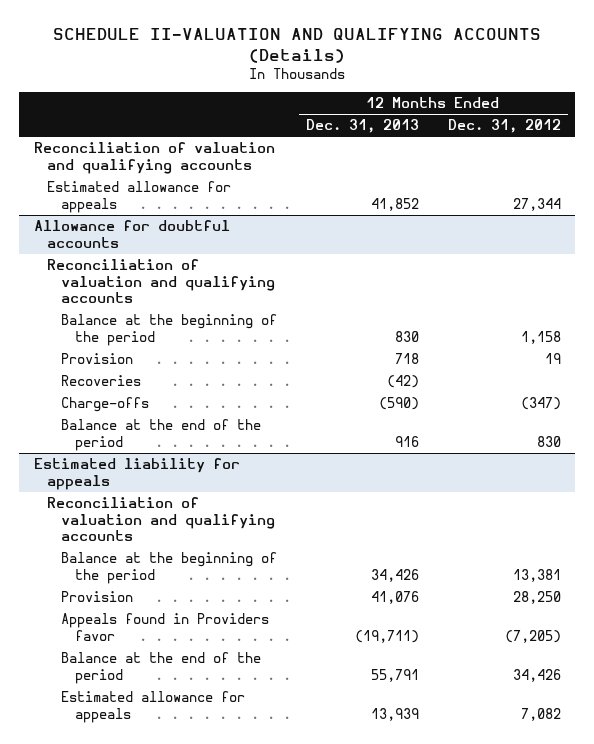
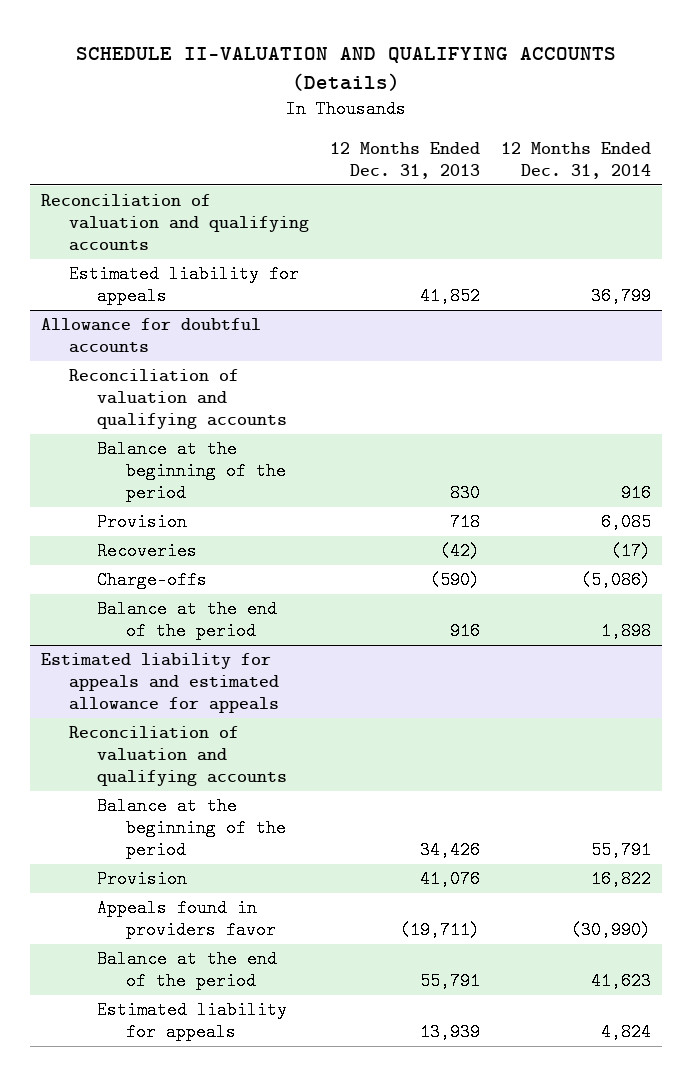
- | 12 Months Ended Dec. 31, 2013 | 12 Months Ended Dec. 31, 2012
+ | 12 Months Ended Dec. 31, 2013 | 12 Months Ended Dec. 31, 2014
- Estimated allowance for appeals | 41,852 | 27,344
+ Estimated liability for appeals | 41,852 | 36,799
- Estimated liability for appeals
+ Estimated liability for appeals and estimated allowance for appeals
- Appeals found in Providers favor | (19,711) | (7,205)
+ Appeals found in providers favor | (19,711) | (30,990)
- Estimated allowance for appeals | 13,939 | 7,082
+ Estimated liability for appeals | 13,939 | 4,824

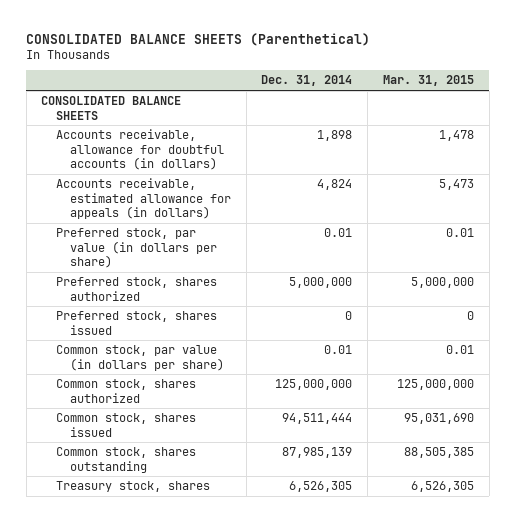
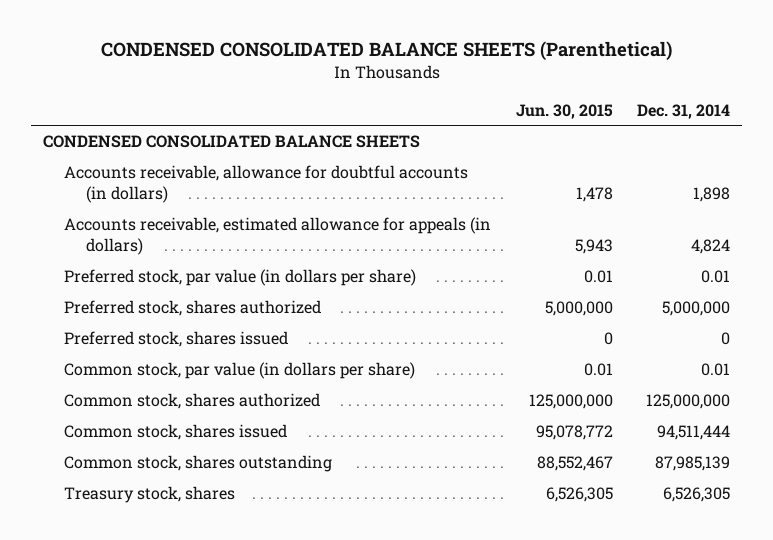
- CONSOLIDATED BALANCE SHEETS (Parenthetical)
+ CONDENSED CONSOLIDATED BALANCE SHEETS (Parenthetical)
- | Dec. 31, 2014 | Mar. 31, 2015
+ | Jun. 30, 2015 | Dec. 31, 2014
- CONSOLIDATED BALANCE SHEETS
+ CONDENSED CONSOLIDATED BALANCE SHEETS

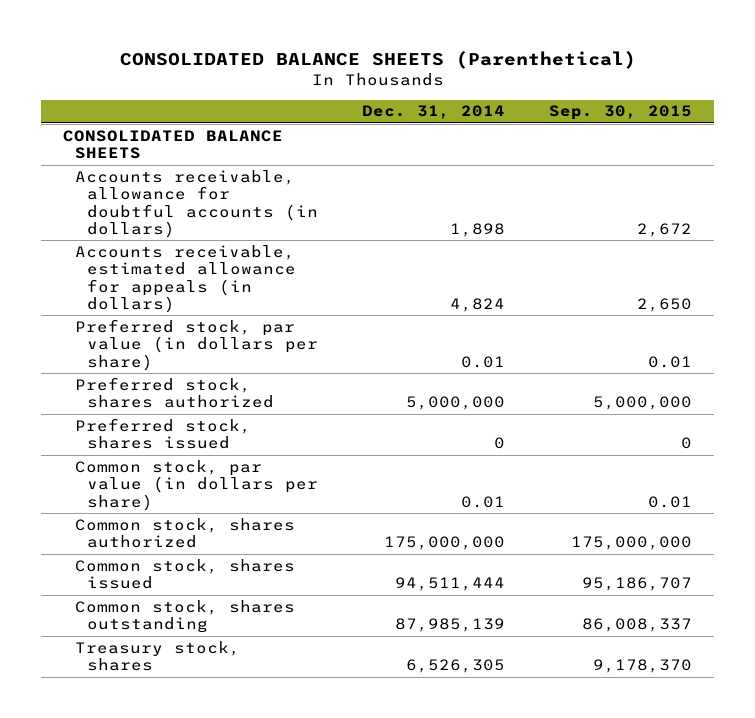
- CONDENSED CONSOLIDATED BALANCE SHEETS (Parenthetical)
+ CONSOLIDATED BALANCE SHEETS (Parenthetical)
- | Jun. 30, 2015 | Dec. 31, 2014
+ | Dec. 31, 2014 | Sep. 30, 2015
- CONDENSED CONSOLIDATED BALANCE SHEETS
+ CONSOLIDATED BALANCE SHEETS
- Common stock, shares authorized | 125,000,000 | 125,000,000
+ Common stock, shares authorized | 175,000,000 | 175,000,000

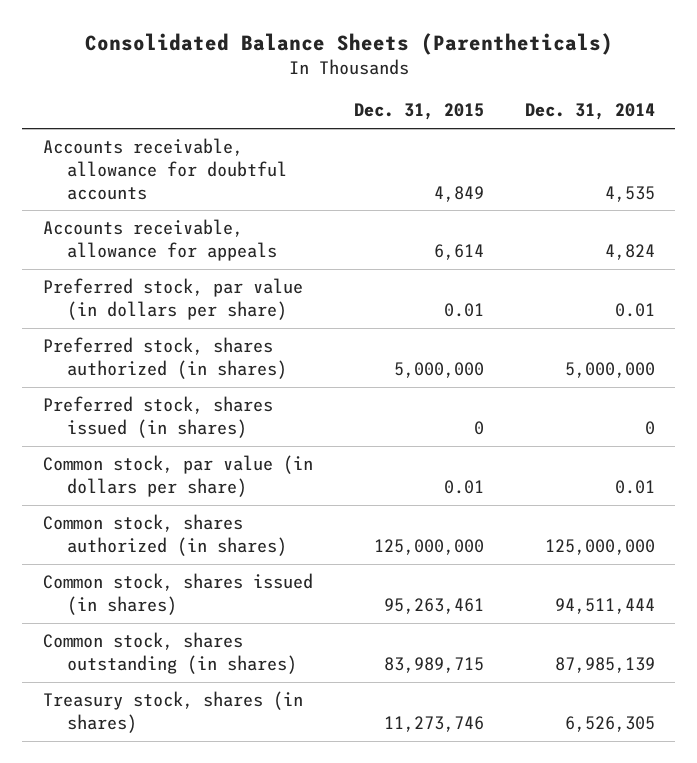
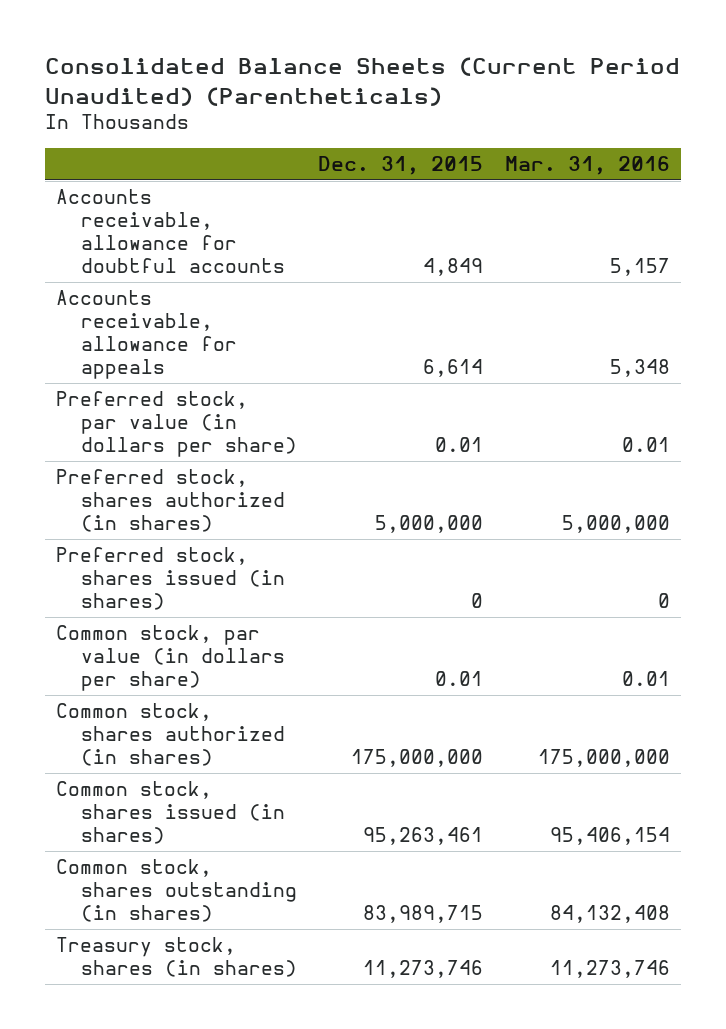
- Consolidated Balance Sheets (Parentheticals)
+ Consolidated Balance Sheets (Current Period Unaudited) (Parentheticals)
- | Dec. 31, 2015 | Dec. 31, 2014
+ | Dec. 31, 2015 | Mar. 31, 2016
- Common stock, shares authorized (in shares) | 125,000,000 | 125,000,000
+ Common stock, shares authorized (in shares) | 175,000,000 | 175,000,000

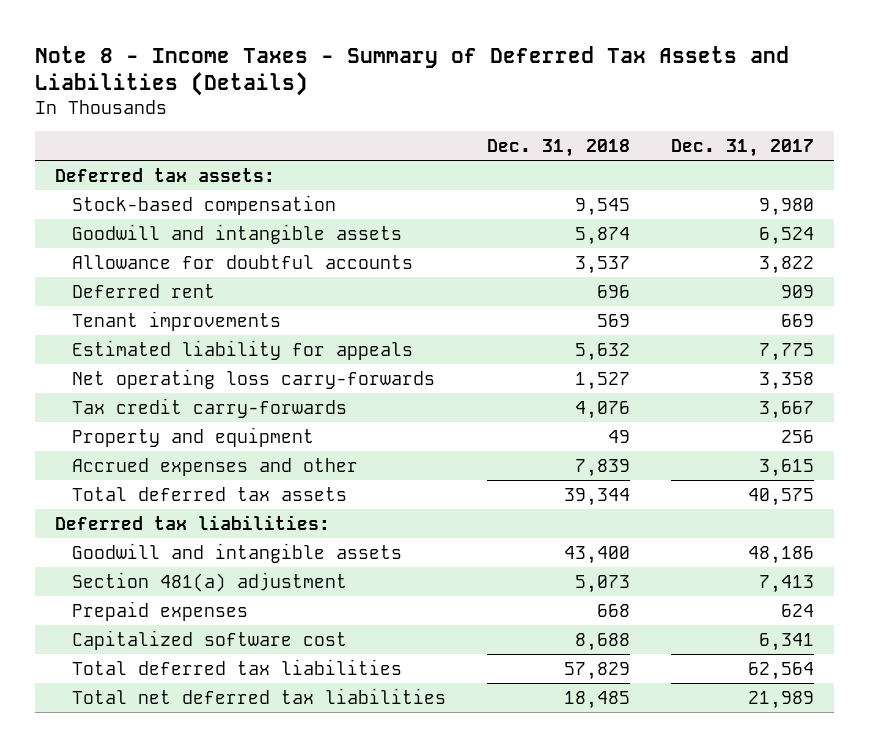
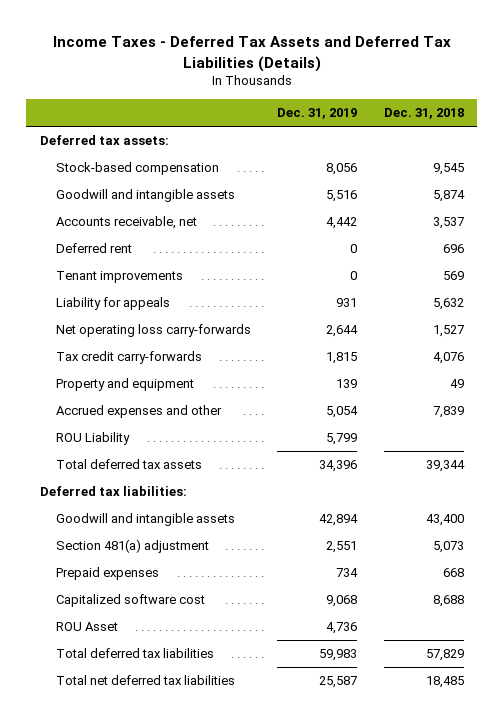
- Note 8 - Income Taxes - Summary of Deferred Tax Assets and Liabilities (Details)
+ Income Taxes - Deferred Tax Assets and Deferred Tax Liabilities (Details)
- | Dec. 31, 2018 | Dec. 31, 2017
+ | Dec. 31, 2019 | Dec. 31, 2018
- Allowance for doubtful accounts | 3,537 | 3,822
+ Accounts receivable, net | 4,442 | 3,537
- Estimated liability for appeals | 5,632 | 7,775
+ Liability for appeals | 931 | 5,632
+ ROU Liability | 5,799 |
+ ROU Asset | 4,736 |

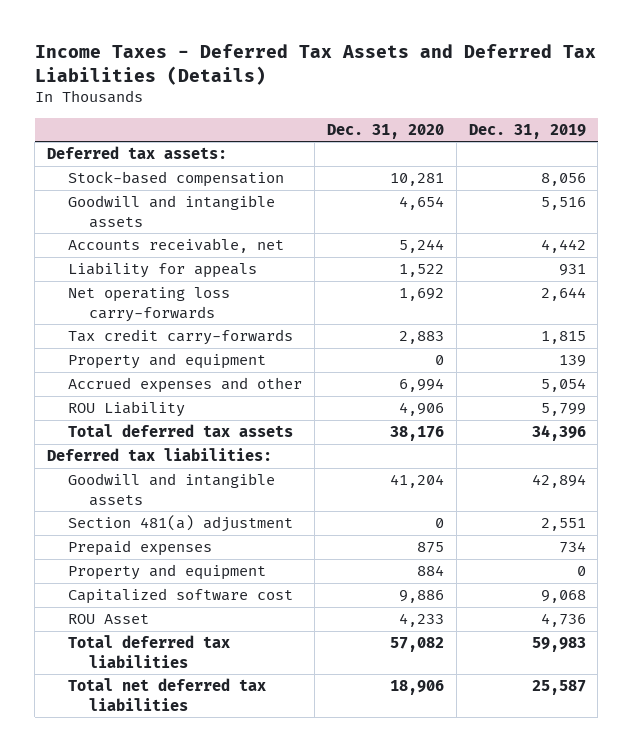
- | Dec. 31, 2019 | Dec. 31, 2018
+ | Dec. 31, 2020 | Dec. 31, 2019
- Deferred rent | 0 | 696
- Tenant improvements | 0 | 569
+ Property and equipment | 884 | 0

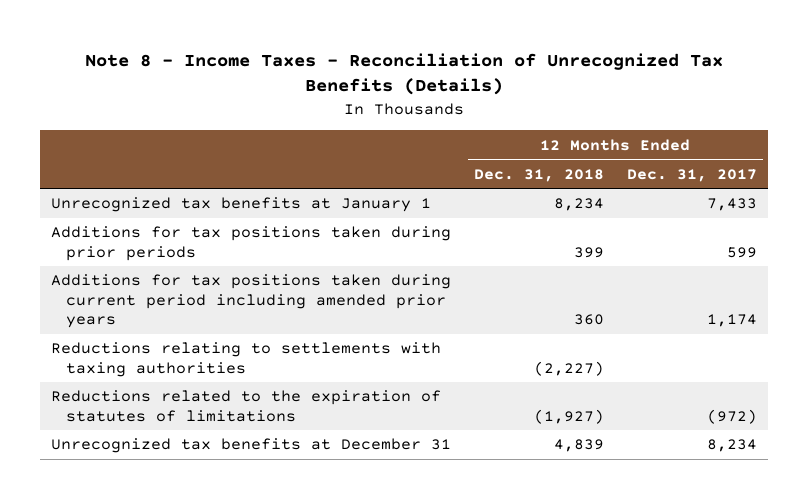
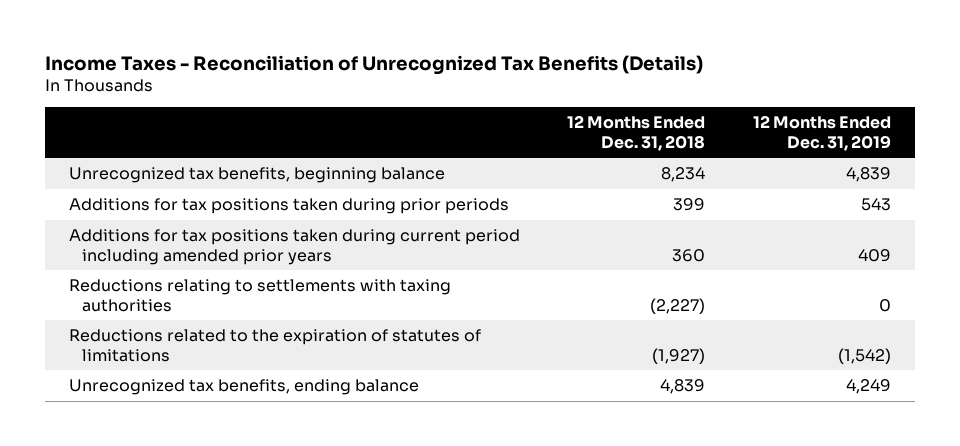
- Note 8 - Income Taxes - Reconciliation of Unrecognized Tax Benefits (Details)
+ Income Taxes - Reconciliation of Unrecognized Tax Benefits (Details)
- | 12 Months Ended Dec. 31, 2018 | 12 Months Ended Dec. 31, 2017
+ | 12 Months Ended Dec. 31, 2018 | 12 Months Ended Dec. 31, 2019
- Unrecognized tax benefits at January 1 | 8,234 | 7,433
+ Unrecognized tax benefits, beginning balance | 8,234 | 4,839
- Unrecognized tax benefits at December 31 | 4,839 | 8,234
+ Unrecognized tax benefits, ending balance | 4,839 | 4,249

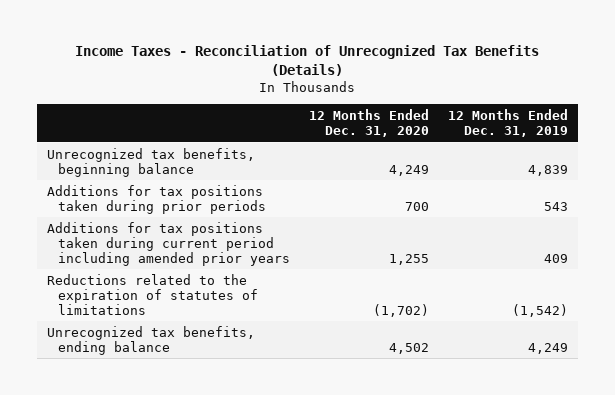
- | 12 Months Ended Dec. 31, 2018 | 12 Months Ended Dec. 31, 2019
+ | 12 Months Ended Dec. 31, 2020 | 12 Months Ended Dec. 31, 2019
- Reductions relating to settlements with taxing authorities | (2,227) | 0

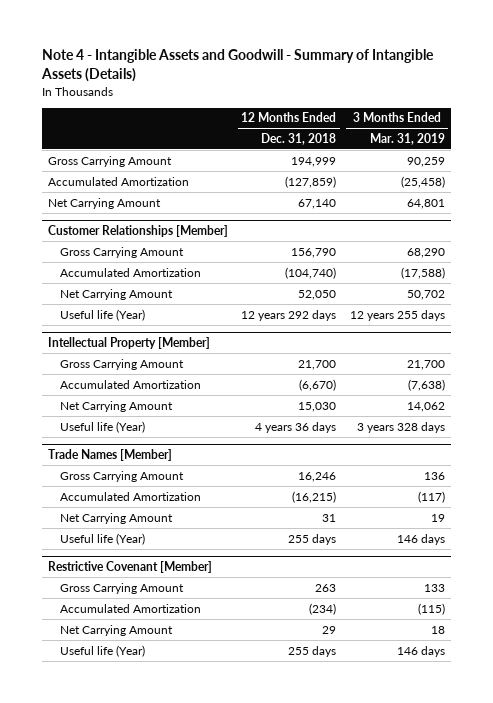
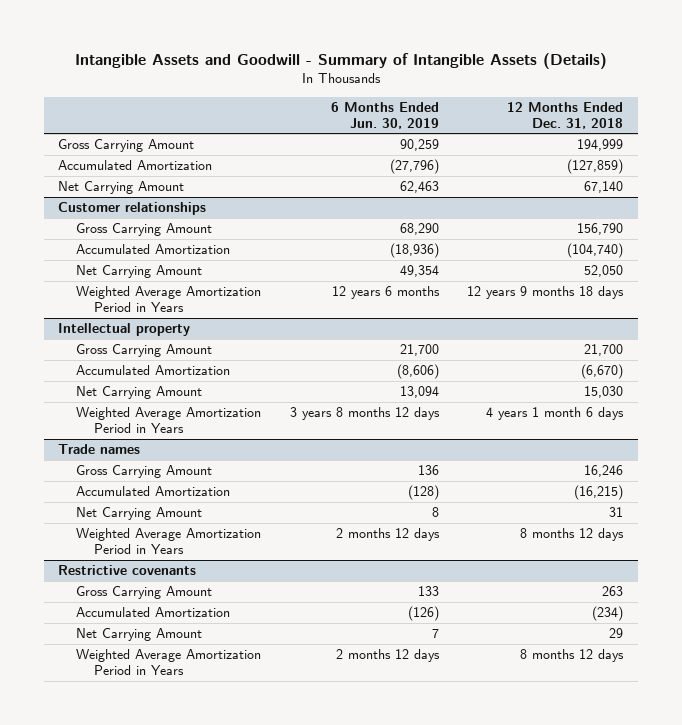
- Note 4 - Intangible Assets and Goodwill - Summary of Intangible Assets (Details)
+ Intangible Assets and Goodwill - Summary of Intangible Assets (Details)
- | 12 Months Ended Dec. 31, 2018 | 3 Months Ended Mar. 31, 2019
+ | 6 Months Ended Jun. 30, 2019 | 12 Months Ended Dec. 31, 2018
- Customer Relationships [Member]
+ Customer relationships
- Useful life (Year) | 12 years 292 days | 12 years 255 days
- Intellectual Property [Member]
+ Weighted Average Amortization Period in Years | 12 years 6 months | 12 years 9 months 18 days
+ Intellectual property
- Useful life (Year) | 4 years 36 days | 3 years 328 days
- Trade Names [Member]
+ Weighted Average Amortization Period in Years | 3 years 8 months 12 days | 4 years 1 month 6 days
+ Trade names
- Useful life (Year) | 255 days | 146 days
- Restrictive Covenant [Member]
+ Weighted Average Amortization Period in Years | 2 months 12 days | 8 months 12 days
+ Restrictive covenants
- Useful life (Year) | 255 days | 146 days
+ Weighted Average Amortization Period in Years | 2 months 12 days | 8 months 12 days

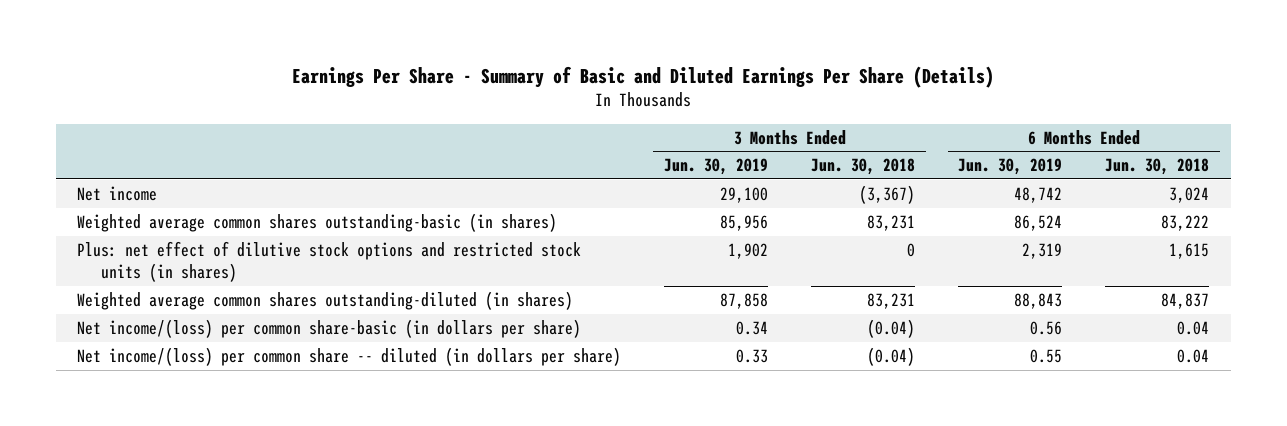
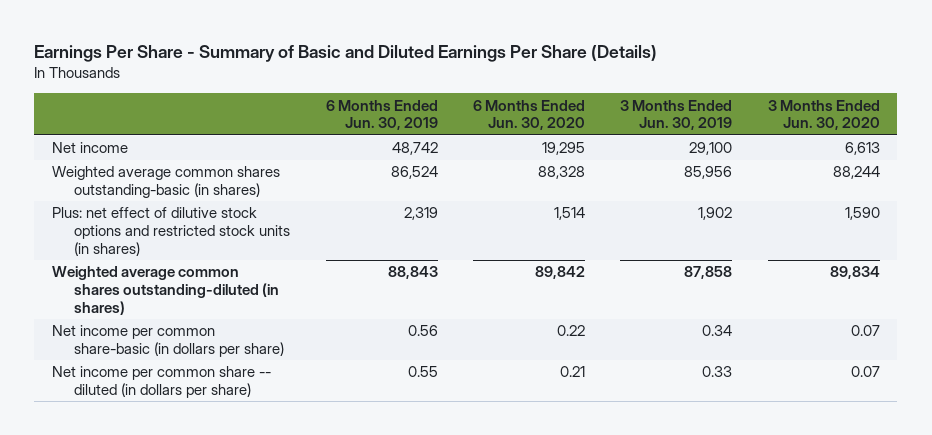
- | 3 Months Ended Jun. 30, 2019 | 3 Months Ended Jun. 30, 2018 | 6 Months Ended Jun. 30, 2019 | 6 Months Ended Jun. 30, 2018
+ | 6 Months Ended Jun. 30, 2019 | 6 Months Ended Jun. 30, 2020 | 3 Months Ended Jun. 30, 2019 | 3 Months Ended Jun. 30, 2020
- Net income/(loss) per common share-basic (in dollars per share) | 0.34 | (0.04) | 0.56 | 0.04
- Net income/(loss) per common share -- diluted (in dollars per share) | 0.33 | (0.04) | 0.55 | 0.04
+ Net income per common share-basic (in dollars per share) | 0.56 | 0.22 | 0.34 | 0.07
+ Net income per common share -- diluted (in dollars per share) | 0.55 | 0.21 | 0.33 | 0.07

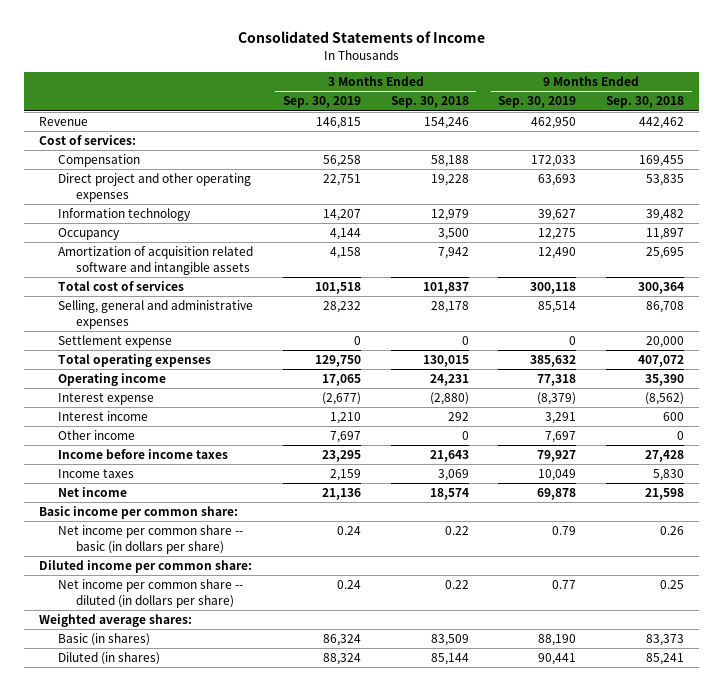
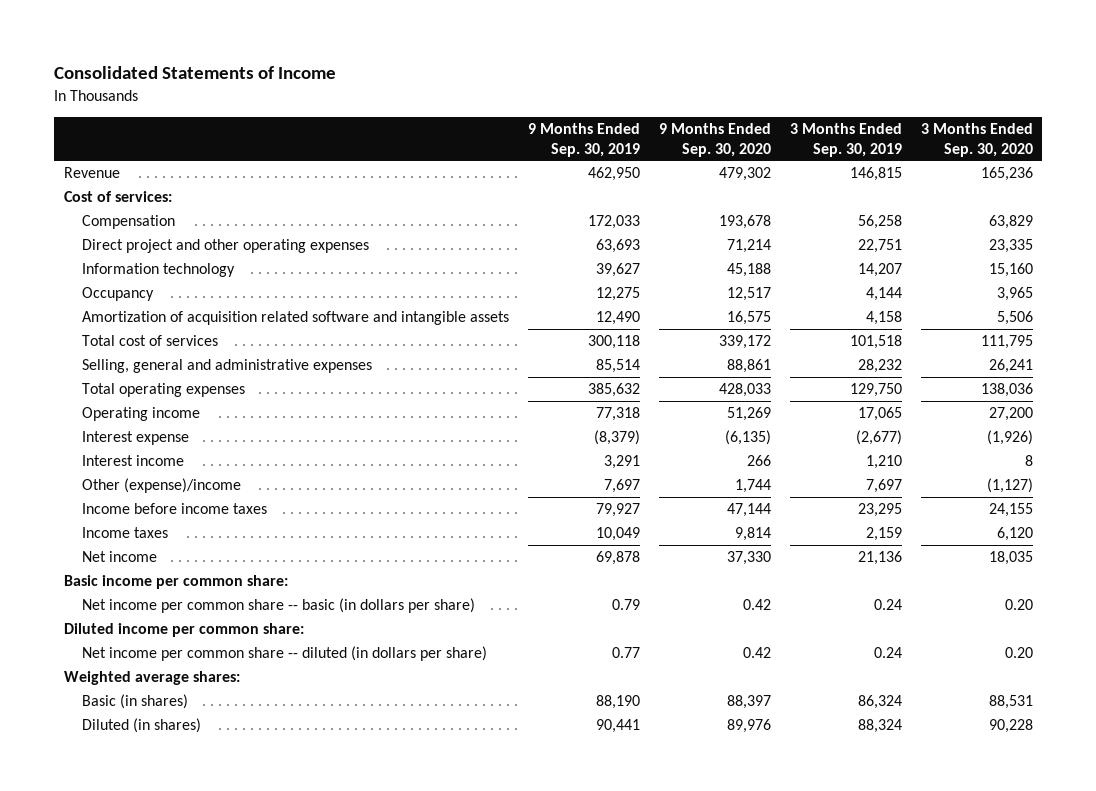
- | 3 Months Ended Sep. 30, 2019 | 3 Months Ended Sep. 30, 2018 | 9 Months Ended Sep. 30, 2019 | 9 Months Ended Sep. 30, 2018
+ | 9 Months Ended Sep. 30, 2019 | 9 Months Ended Sep. 30, 2020 | 3 Months Ended Sep. 30, 2019 | 3 Months Ended Sep. 30, 2020
- Settlement expense | 0 | 0 | 0 | 20,000
- Other income | 7,697 | 0 | 7,697 | 0
+ Other (expense)/income | 7,697 | 1,744 | 7,697 | (1,127)

